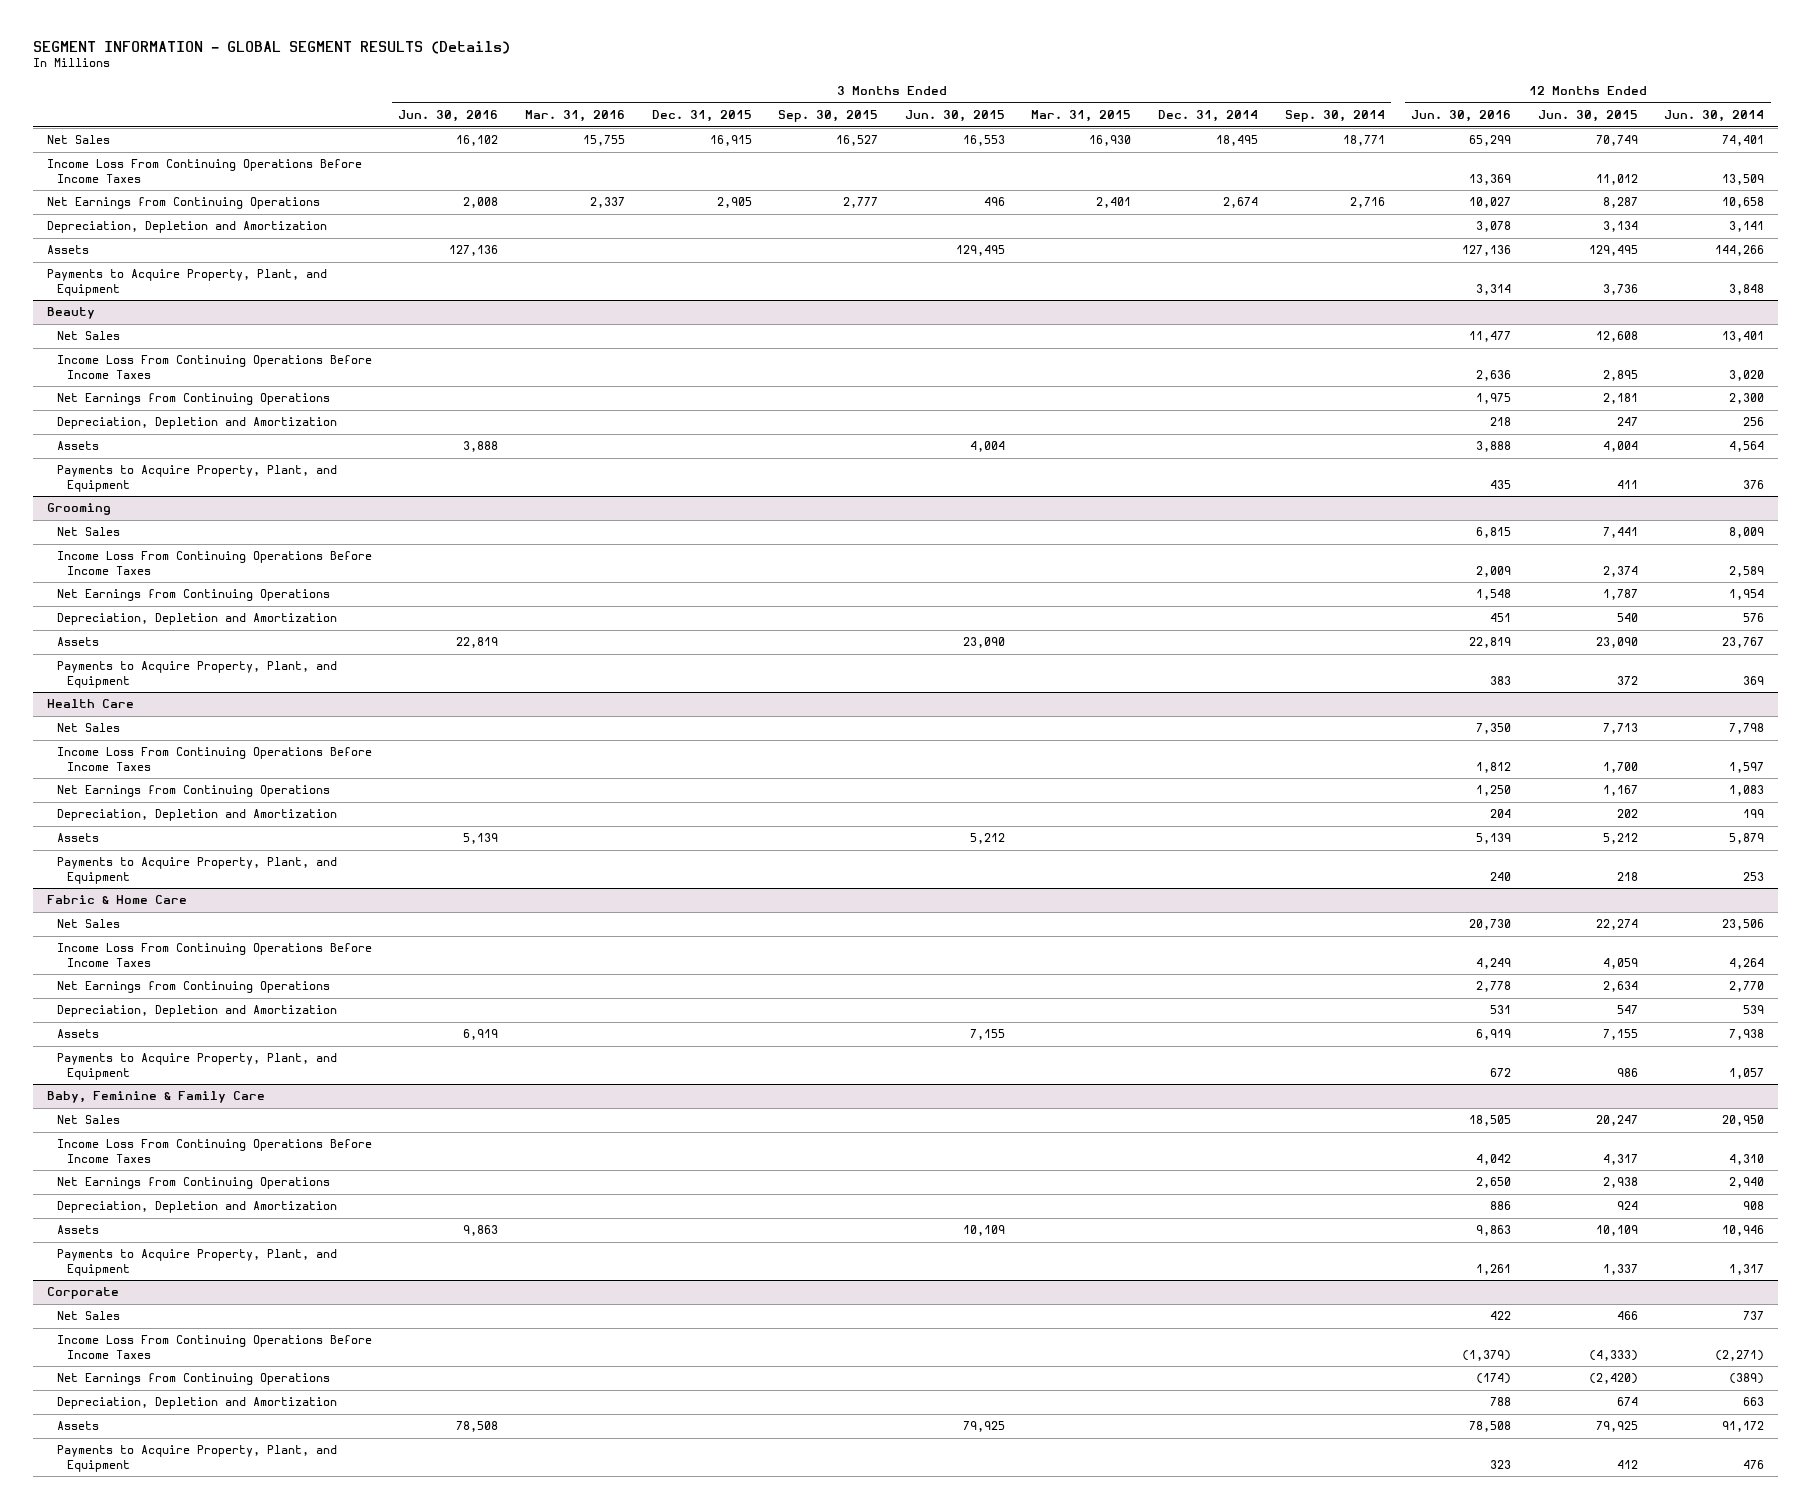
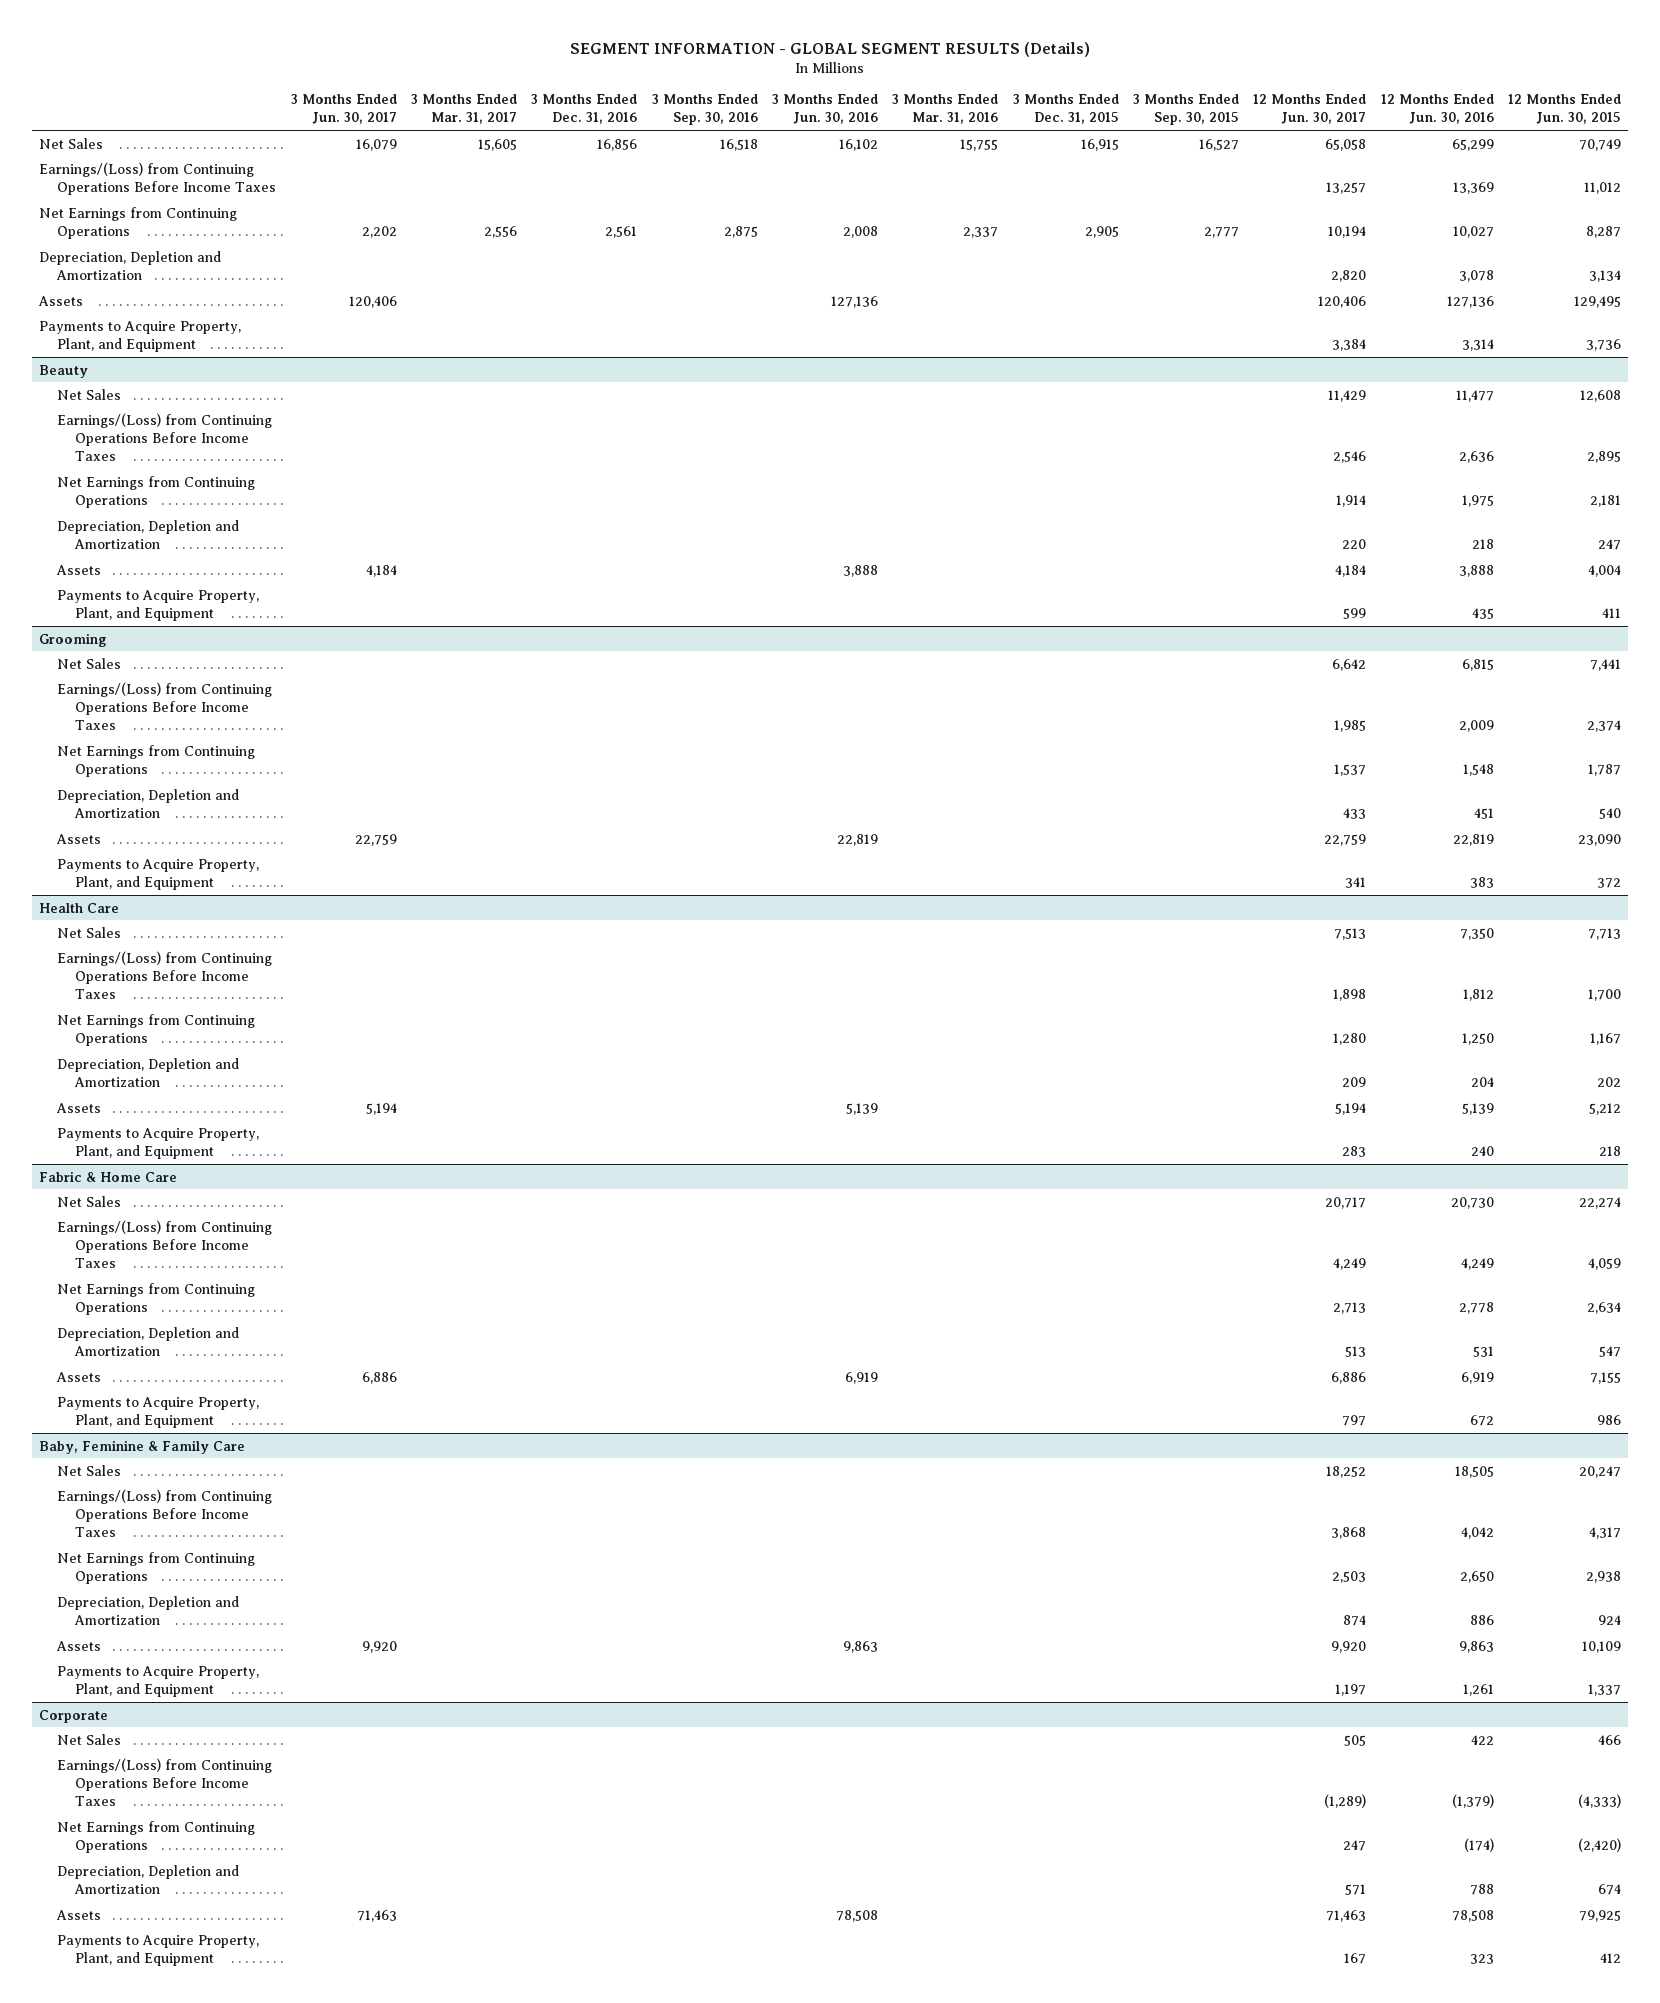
- | 3 Months Ended Jun. 30, 2016 | 3 Months Ended Mar. 31, 2016 | 3 Months Ended Dec. 31, 2015 | 3 Months Ended Sep. 30, 2015 | 3 Months Ended Jun. 30, 2015 | 3 Months Ended Mar. 31, 2015 | 3 Months Ended Dec. 31, 2014 | 3 Months Ended Sep. 30, 2014 | 12 Months Ended Jun. 30, 2016 | 12 Months Ended Jun. 30, 2015 | 12 Months Ended Jun. 30, 2014
+ | 3 Months Ended Jun. 30, 2017 | 3 Months Ended Mar. 31, 2017 | 3 Months Ended Dec. 31, 2016 | 3 Months Ended Sep. 30, 2016 | 3 Months Ended Jun. 30, 2016 | 3 Months Ended Mar. 31, 2016 | 3 Months Ended Dec. 31, 2015 | 3 Months Ended Sep. 30, 2015 | 12 Months Ended Jun. 30, 2017 | 12 Months Ended Jun. 30, 2016 | 12 Months Ended Jun. 30, 2015
- Income Loss From Continuing Operations Before Income Taxes | | | | | | | | | 13,369 | 11,012 | 13,509
+ Earnings/(Loss) from Continuing Operations Before Income Taxes | | | | | | | | | 13,257 | 13,369 | 11,012
@ Beauty
- Income Loss From Continuing Operations Before Income Taxes | | | | | | | | | 2,636 | 2,895 | 3,020
+ Earnings/(Loss) from Continuing Operations Before Income Taxes | | | | | | | | | 2,546 | 2,636 | 2,895
@ Grooming
- Income Loss From Continuing Operations Before Income Taxes | | | | | | | | | 2,009 | 2,374 | 2,589
+ Earnings/(Loss) from Continuing Operations Before Income Taxes | | | | | | | | | 1,985 | 2,009 | 2,374
@ Health Care
- Income Loss From Continuing Operations Before Income Taxes | | | | | | | | | 1,812 | 1,700 | 1,597
+ Earnings/(Loss) from Continuing Operations Before Income Taxes | | | | | | | | | 1,898 | 1,812 | 1,700
@ Fabric & Home Care
- Income Loss From Continuing Operations Before Income Taxes | | | | | | | | | 4,249 | 4,059 | 4,264
+ Earnings/(Loss) from Continuing Operations Before Income Taxes | | | | | | | | | 4,249 | 4,249 | 4,059
@ Baby, Feminine & Family Care
- Income Loss From Continuing Operations Before Income Taxes | | | | | | | | | 4,042 | 4,317 | 4,310
+ Earnings/(Loss) from Continuing Operations Before Income Taxes | | | | | | | | | 3,868 | 4,042 | 4,317
@ Corporate
- Income Loss From Continuing Operations Before Income Taxes | | | | | | | | | (1,379) | (4,333) | (2,271)
+ Earnings/(Loss) from Continuing Operations Before Income Taxes | | | | | | | | | (1,289) | (1,379) | (4,333)

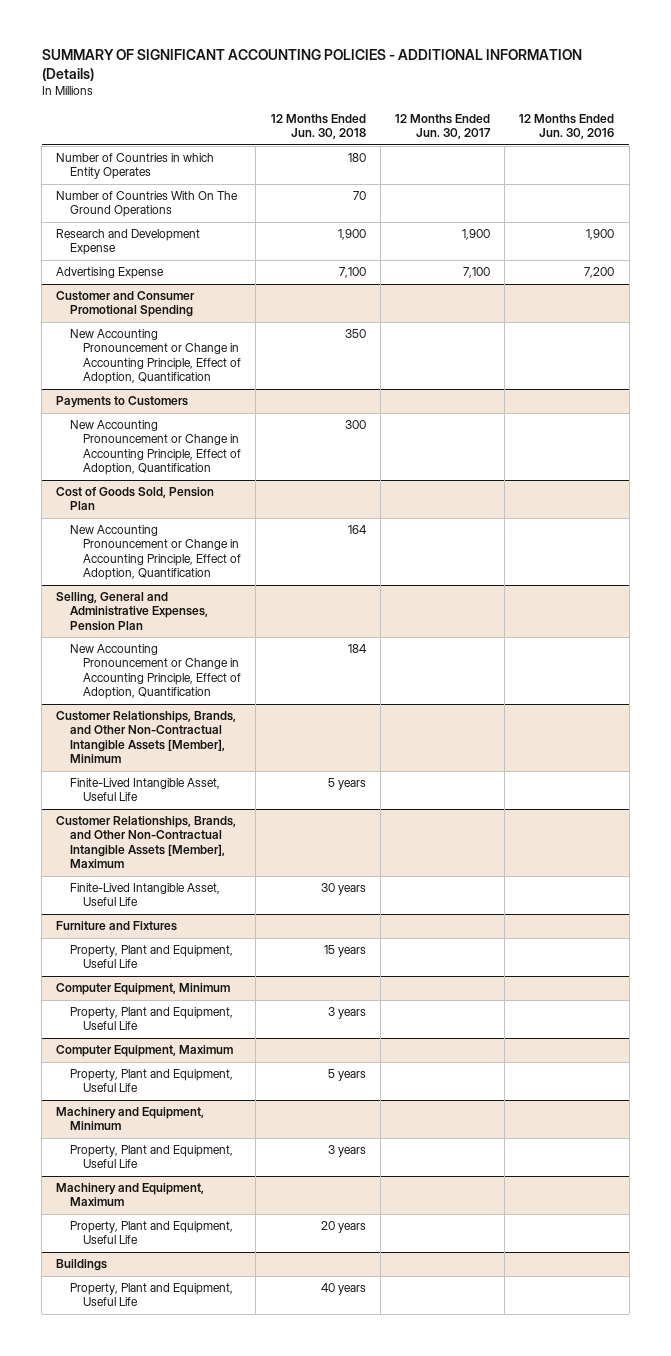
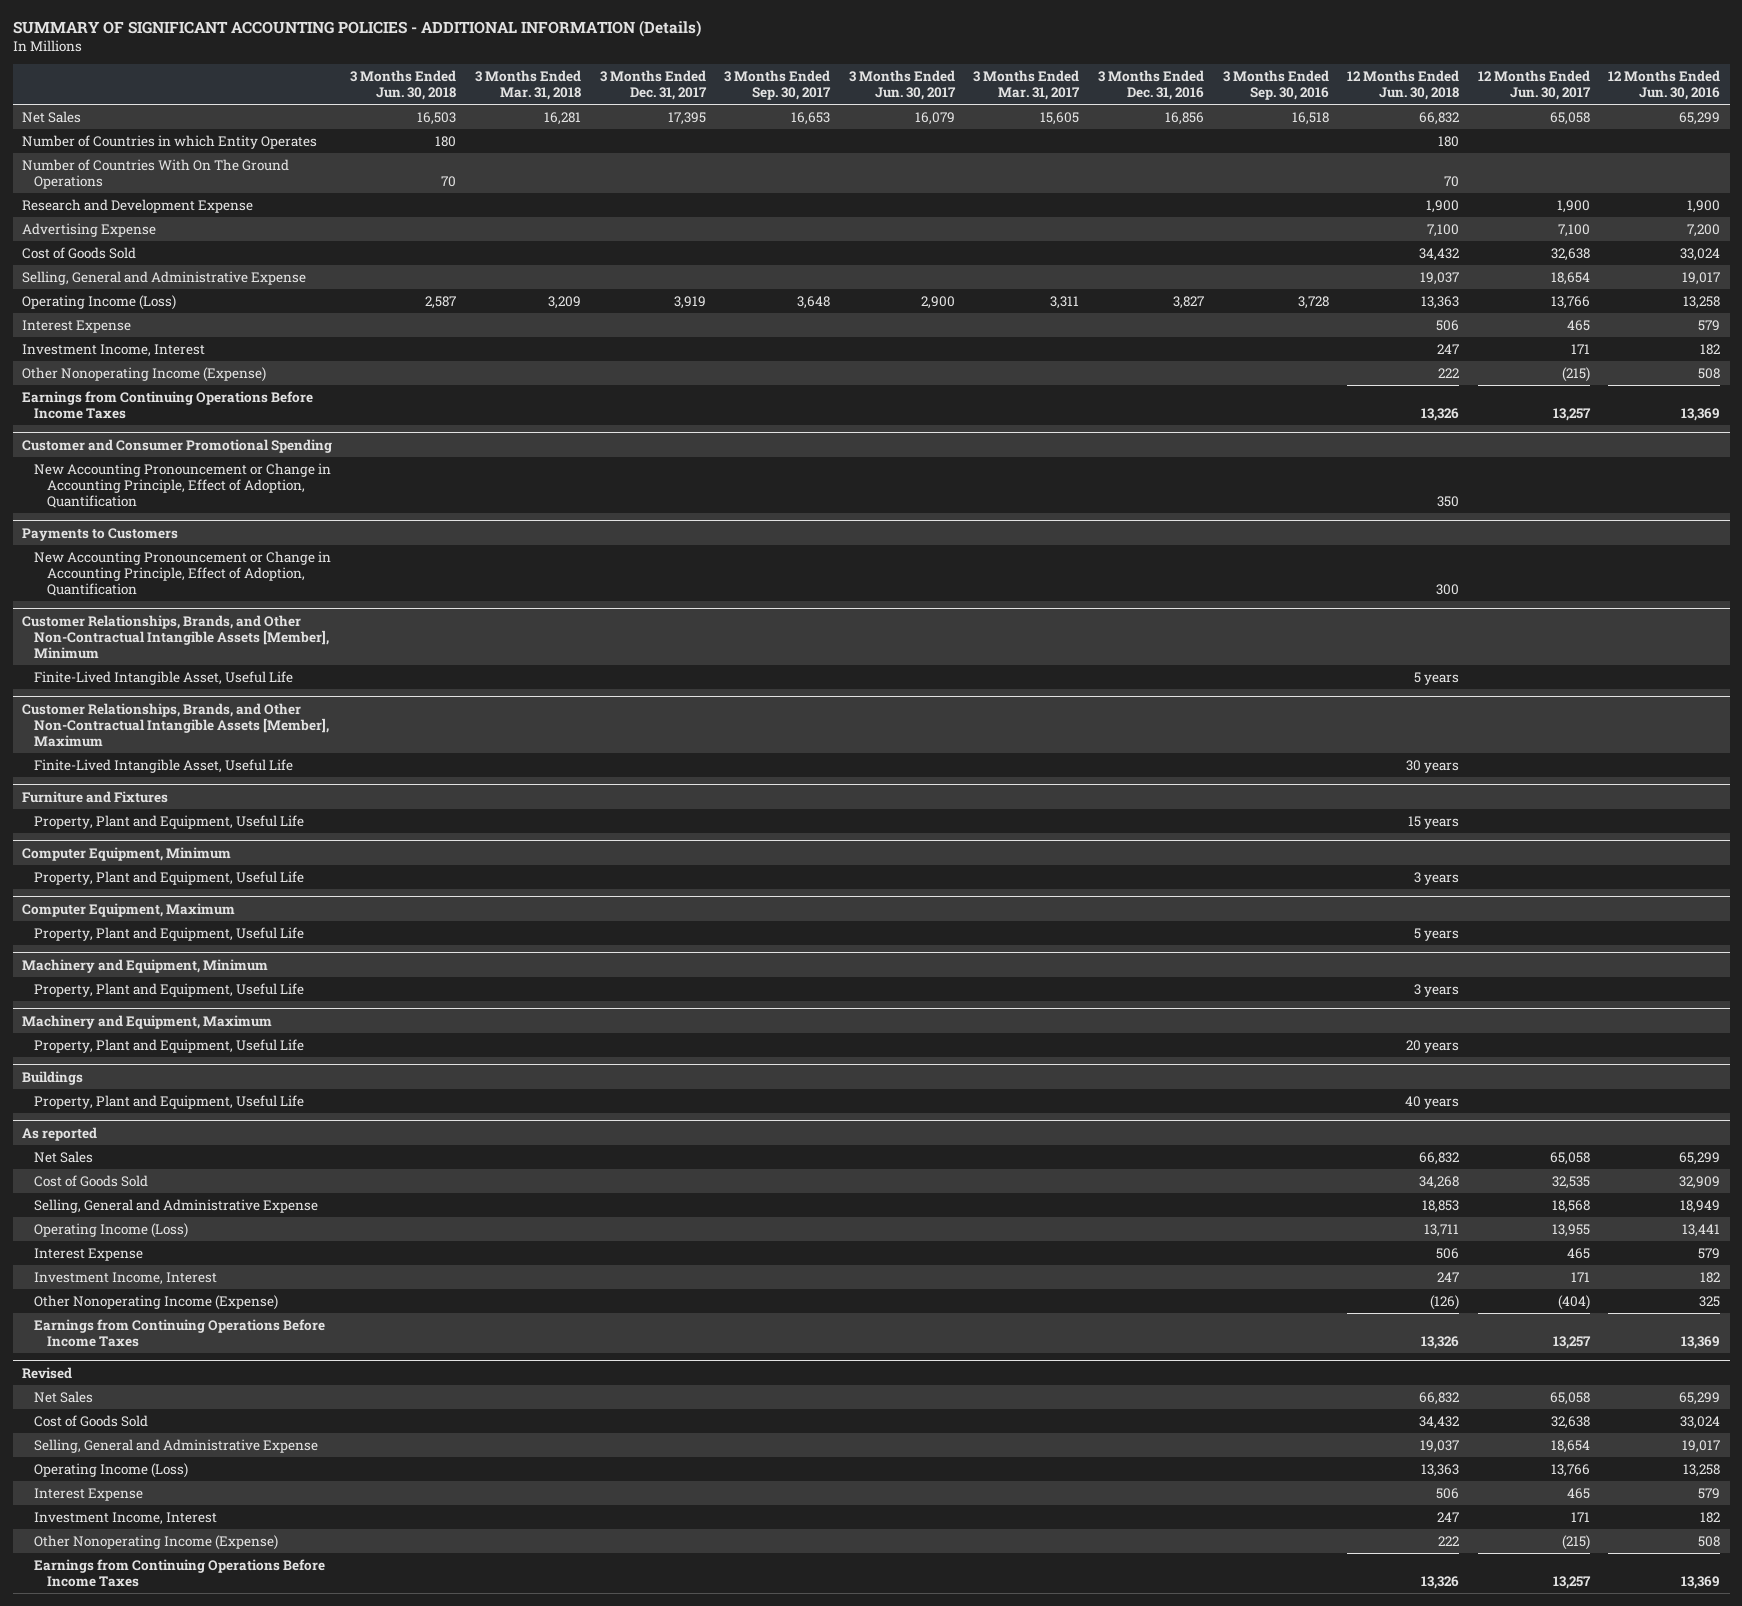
- | 12 Months Ended Jun. 30, 2018 | 12 Months Ended Jun. 30, 2017 | 12 Months Ended Jun. 30, 2016
+ | 3 Months Ended Jun. 30, 2018 | 3 Months Ended Mar. 31, 2018 | 3 Months Ended Dec. 31, 2017 | 3 Months Ended Sep. 30, 2017 | 3 Months Ended Jun. 30, 2017 | 3 Months Ended Mar. 31, 2017 | 3 Months Ended Dec. 31, 2016 | 3 Months Ended Sep. 30, 2016 | 12 Months Ended Jun. 30, 2018 | 12 Months Ended Jun. 30, 2017 | 12 Months Ended Jun. 30, 2016
+ Net Sales | 16,503 | 16,281 | 17,395 | 16,653 | 16,079 | 15,605 | 16,856 | 16,518 | 66,832 | 65,058 | 65,299
+ Cost of Goods Sold | | | | | | | | | 34,432 | 32,638 | 33,024
+ Selling, General and Administrative Expense | | | | | | | | | 19,037 | 18,654 | 19,017
+ Operating Income (Loss) | 2,587 | 3,209 | 3,919 | 3,648 | 2,900 | 3,311 | 3,827 | 3,728 | 13,363 | 13,766 | 13,258
+ Interest Expense | | | | | | | | | 506 | 465 | 579
+ Investment Income, Interest | | | | | | | | | 247 | 171 | 182
+ Other Nonoperating Income (Expense) | | | | | | | | | 222 | (215) | 508
+ Earnings from Continuing Operations Before Income Taxes | | | | | | | | | 13,326 | 13,257 | 13,369
- Cost of Goods Sold, Pension Plan
- New Accounting Pronouncement or Change in Accounting Principle, Effect of Adoption, Quantification | 164 | |
- Selling, General and Administrative Expenses, Pension Plan
- New Accounting Pronouncement or Change in Accounting Principle, Effect of Adoption, Quantification | 184 | |
+ As reported
+ Net Sales | | | | | | | | | 66,832 | 65,058 | 65,299
+ Cost of Goods Sold | | | | | | | | | 34,268 | 32,535 | 32,909
+ Selling, General and Administrative Expense | | | | | | | | | 18,853 | 18,568 | 18,949
+ Operating Income (Loss) | | | | | | | | | 13,711 | 13,955 | 13,441
+ Interest Expense | | | | | | | | | 506 | 465 | 579
+ Investment Income, Interest | | | | | | | | | 247 | 171 | 182
+ Other Nonoperating Income (Expense) | | | | | | | | | (126) | (404) | 325
+ Earnings from Continuing Operations Before Income Taxes | | | | | | | | | 13,326 | 13,257 | 13,369
+ Revised
+ Net Sales | | | | | | | | | 66,832 | 65,058 | 65,299
+ Cost of Goods Sold | | | | | | | | | 34,432 | 32,638 | 33,024
+ Selling, General and Administrative Expense | | | | | | | | | 19,037 | 18,654 | 19,017
+ Operating Income (Loss) | | | | | | | | | 13,363 | 13,766 | 13,258
+ Interest Expense | | | | | | | | | 506 | 465 | 579
+ Investment Income, Interest | | | | | | | | | 247 | 171 | 182
+ Other Nonoperating Income (Expense) | | | | | | | | | 222 | (215) | 508
+ Earnings from Continuing Operations Before Income Taxes | | | | | | | | | 13,326 | 13,257 | 13,369

